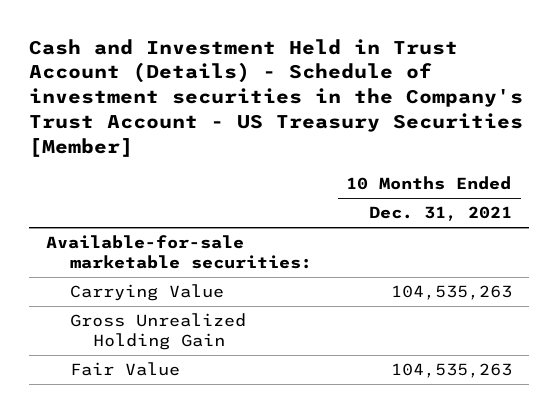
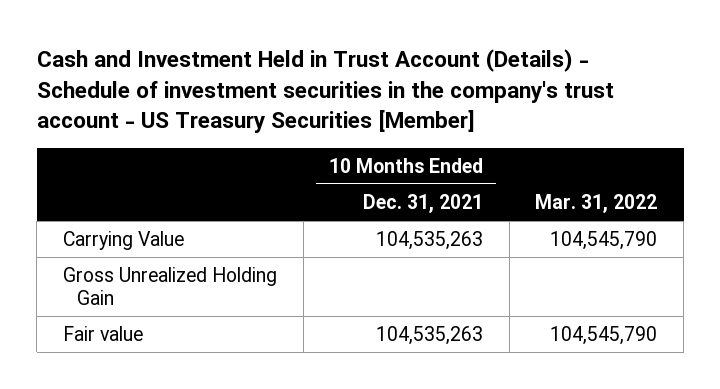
- Cash and Investment Held in Trust Account (Details) - Schedule of investment securities in the Company's Trust Account - US Treasury Securities [Member]
+ Cash and Investment Held in Trust Account (Details) - Schedule of investment securities in the company's trust account - US Treasury Securities [Member]
- | 10 Months Ended Dec. 31, 2021
+ | 10 Months Ended Dec. 31, 2021 | Mar. 31, 2022
- Available-for-sale marketable securities:
- Fair Value | 104,535,263
+ Fair value | 104,535,263 | 104,545,790

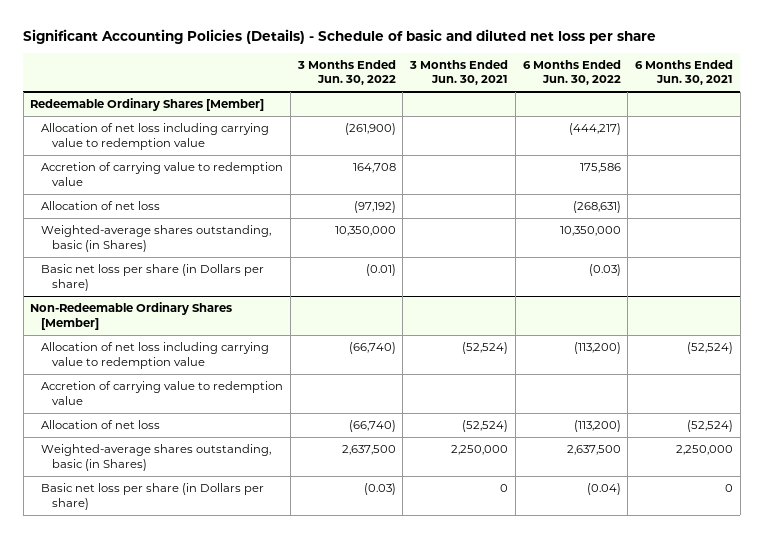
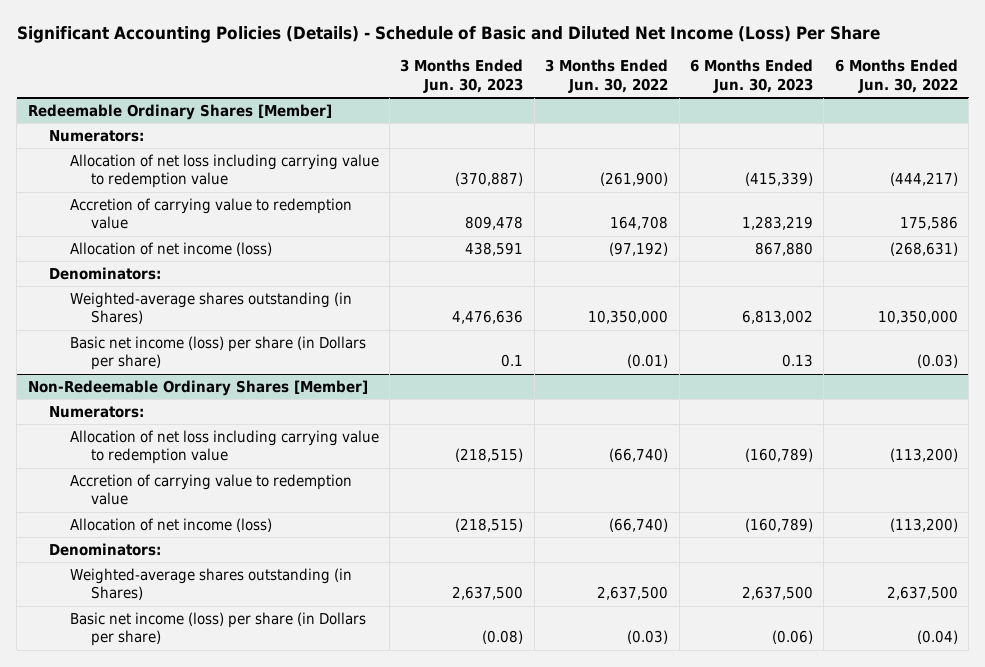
- Significant Accounting Policies (Details) - Schedule of basic and diluted net loss per share
+ Significant Accounting Policies (Details) - Schedule of Basic and Diluted Net Income (Loss) Per Share
- | 3 Months Ended Jun. 30, 2022 | 3 Months Ended Jun. 30, 2021 | 6 Months Ended Jun. 30, 2022 | 6 Months Ended Jun. 30, 2021
+ | 3 Months Ended Jun. 30, 2023 | 3 Months Ended Jun. 30, 2022 | 6 Months Ended Jun. 30, 2023 | 6 Months Ended Jun. 30, 2022
@ Redeemable Ordinary Shares [Member]
+ Numerators:
- Allocation of net loss | (97,192) | | (268,631) |
- Weighted-average shares outstanding, basic (in Shares) | 10,350,000 | | 10,350,000 |
- Basic net loss per share (in Dollars per share) | (0.01) | | (0.03) |
+ Allocation of net income (loss) | 438,591 | (97,192) | 867,880 | (268,631)
+ Denominators:
+ Weighted-average shares outstanding (in Shares) | 4,476,636 | 10,350,000 | 6,813,002 | 10,350,000
+ Basic net income (loss) per share (in Dollars per share) | 0.1 | (0.01) | 0.13 | (0.03)
@ Non-Redeemable Ordinary Shares [Member]
+ Numerators:
- Allocation of net loss | (66,740) | (52,524) | (113,200) | (52,524)
- Weighted-average shares outstanding, basic (in Shares) | 2,637,500 | 2,250,000 | 2,637,500 | 2,250,000
- Basic net loss per share (in Dollars per share) | (0.03) | 0 | (0.04) | 0
+ Allocation of net income (loss) | (218,515) | (66,740) | (160,789) | (113,200)
+ Denominators:
+ Weighted-average shares outstanding (in Shares) | 2,637,500 | 2,637,500 | 2,637,500 | 2,637,500
+ Basic net income (loss) per share (in Dollars per share) | (0.08) | (0.03) | (0.06) | (0.04)

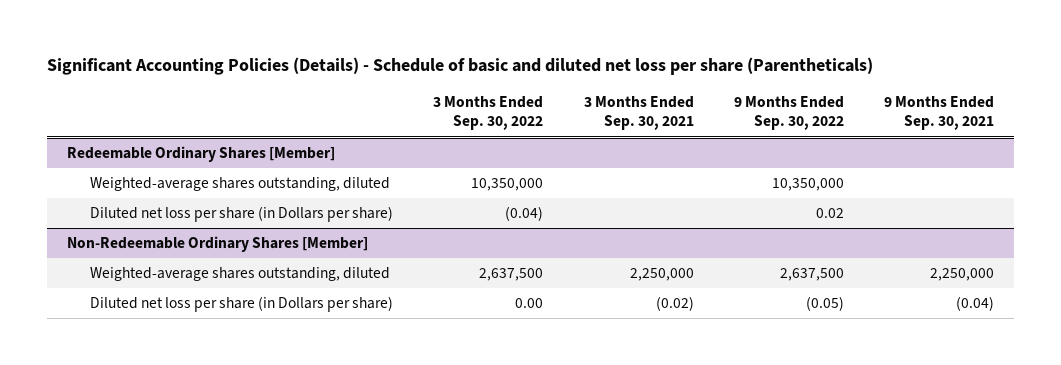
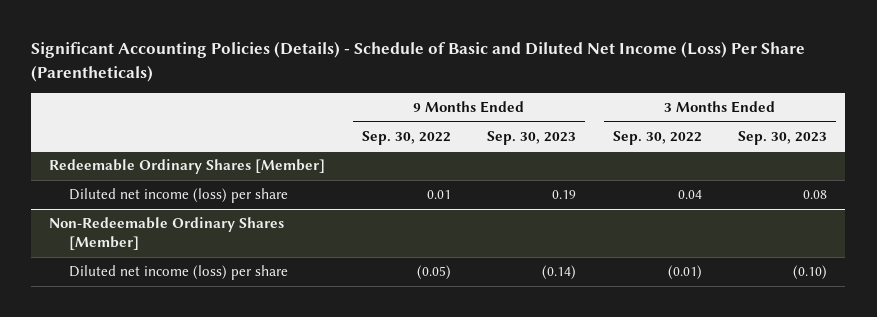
- Significant Accounting Policies (Details) - Schedule of basic and diluted net loss per share (Parentheticals)
+ Significant Accounting Policies (Details) - Schedule of Basic and Diluted Net Income (Loss) Per Share (Parentheticals)
- | 3 Months Ended Sep. 30, 2022 | 3 Months Ended Sep. 30, 2021 | 9 Months Ended Sep. 30, 2022 | 9 Months Ended Sep. 30, 2021
+ | 9 Months Ended Sep. 30, 2022 | 9 Months Ended Sep. 30, 2023 | 3 Months Ended Sep. 30, 2022 | 3 Months Ended Sep. 30, 2023
@ Redeemable Ordinary Shares [Member]
- Weighted-average shares outstanding, diluted | 10,350,000 | | 10,350,000 |
- Diluted net loss per share (in Dollars per share) | (0.04) | | 0.02 |
+ Diluted net income (loss) per share | 0.01 | 0.19 | 0.04 | 0.08
@ Non-Redeemable Ordinary Shares [Member]
- Weighted-average shares outstanding, diluted | 2,637,500 | 2,250,000 | 2,637,500 | 2,250,000
- Diluted net loss per share (in Dollars per share) | 0.00 | (0.02) | (0.05) | (0.04)
+ Diluted net income (loss) per share | (0.05) | (0.14) | (0.01) | (0.10)

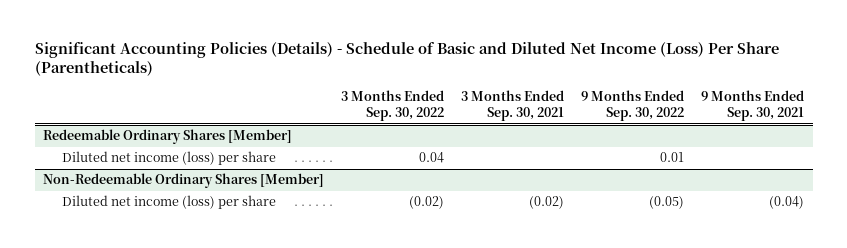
- | 9 Months Ended Sep. 30, 2022 | 9 Months Ended Sep. 30, 2023 | 3 Months Ended Sep. 30, 2022 | 3 Months Ended Sep. 30, 2023
+ | 3 Months Ended Sep. 30, 2022 | 3 Months Ended Sep. 30, 2021 | 9 Months Ended Sep. 30, 2022 | 9 Months Ended Sep. 30, 2021
@ Non-Redeemable Ordinary Shares [Member]
- Diluted net income (loss) per share | (0.05) | (0.14) | (0.01) | (0.10)
+ Diluted net income (loss) per share | (0.02) | (0.02) | (0.05) | (0.04)

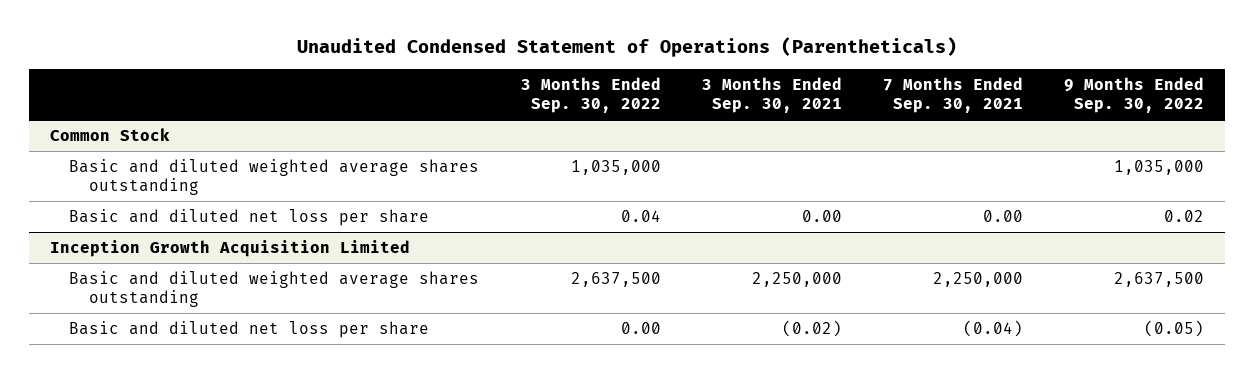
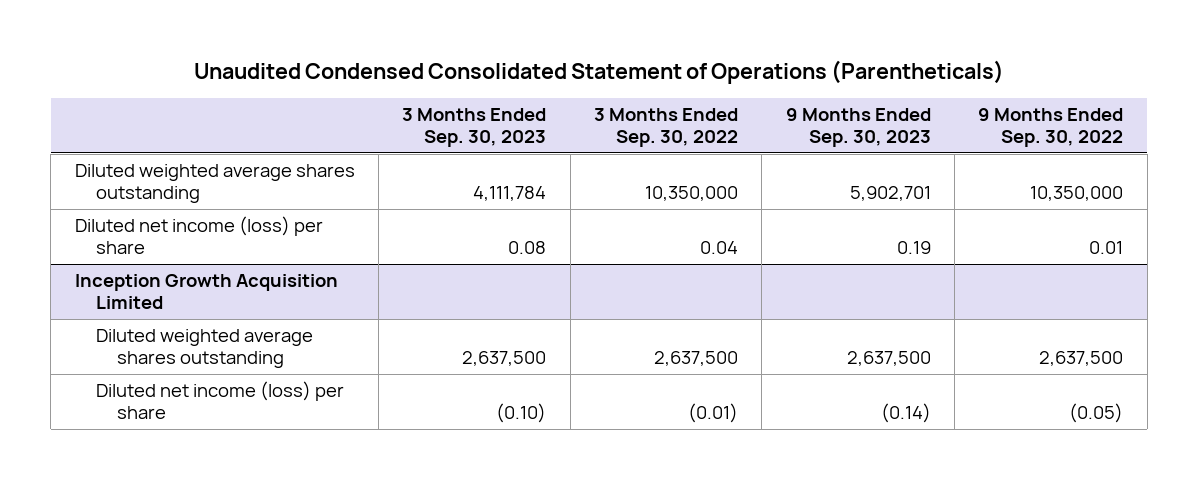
- Unaudited Condensed Statement of Operations (Parentheticals)
+ Unaudited Condensed Consolidated Statement of Operations (Parentheticals)
- | 3 Months Ended Sep. 30, 2022 | 3 Months Ended Sep. 30, 2021 | 7 Months Ended Sep. 30, 2021 | 9 Months Ended Sep. 30, 2022
+ | 3 Months Ended Sep. 30, 2023 | 3 Months Ended Sep. 30, 2022 | 9 Months Ended Sep. 30, 2023 | 9 Months Ended Sep. 30, 2022
- Common Stock
- Basic and diluted weighted average shares outstanding | 1,035,000 | | | 1,035,000
- Basic and diluted net loss per share | 0.04 | 0.00 | 0.00 | 0.02
+ Diluted weighted average shares outstanding | 4,111,784 | 10,350,000 | 5,902,701 | 10,350,000
+ Diluted net income (loss) per share | 0.08 | 0.04 | 0.19 | 0.01
@ Inception Growth Acquisition Limited
- Basic and diluted weighted average shares outstanding | 2,637,500 | 2,250,000 | 2,250,000 | 2,637,500
- Basic and diluted net loss per share | 0.00 | (0.02) | (0.04) | (0.05)
+ Diluted weighted average shares outstanding | 2,637,500 | 2,637,500 | 2,637,500 | 2,637,500
+ Diluted net income (loss) per share | (0.10) | (0.01) | (0.14) | (0.05)

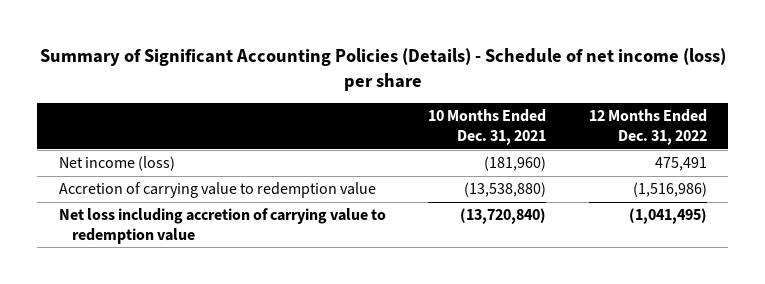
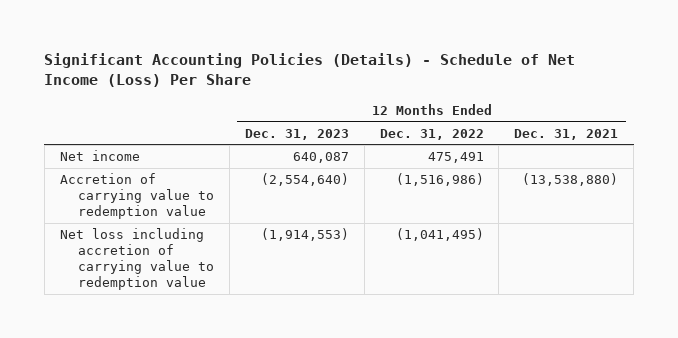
- Summary of Significant Accounting Policies (Details) - Schedule of net income (loss) per share
+ Significant Accounting Policies (Details) - Schedule of Net Income (Loss) Per Share
- | 10 Months Ended Dec. 31, 2021 | 12 Months Ended Dec. 31, 2022
+ | 12 Months Ended Dec. 31, 2023 | 12 Months Ended Dec. 31, 2022 | 12 Months Ended Dec. 31, 2021
- Net income (loss) | (181,960) | 475,491
+ Net income | 640,087 | 475,491 |

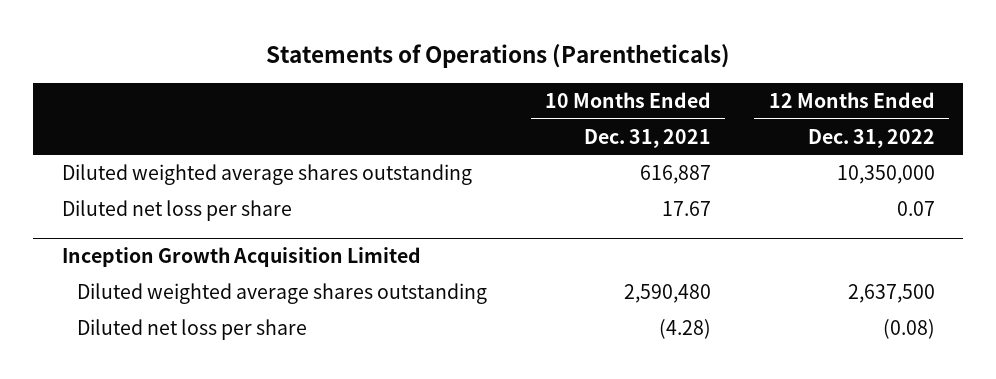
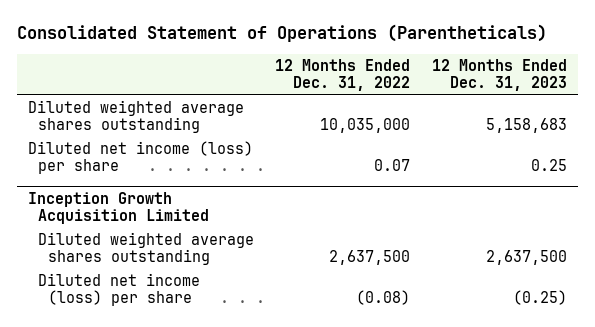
- Statements of Operations (Parentheticals)
+ Consolidated Statement of Operations (Parentheticals)
- | 10 Months Ended Dec. 31, 2021 | 12 Months Ended Dec. 31, 2022
+ | 12 Months Ended Dec. 31, 2022 | 12 Months Ended Dec. 31, 2023
- Diluted weighted average shares outstanding | 616,887 | 10,350,000
- Diluted net loss per share | 17.67 | 0.07
+ Diluted weighted average shares outstanding | 10,035,000 | 5,158,683
+ Diluted net income (loss) per share | 0.07 | 0.25
@ Inception Growth Acquisition Limited
- Diluted net loss per share | (4.28) | (0.08)
+ Diluted net income (loss) per share | (0.08) | (0.25)

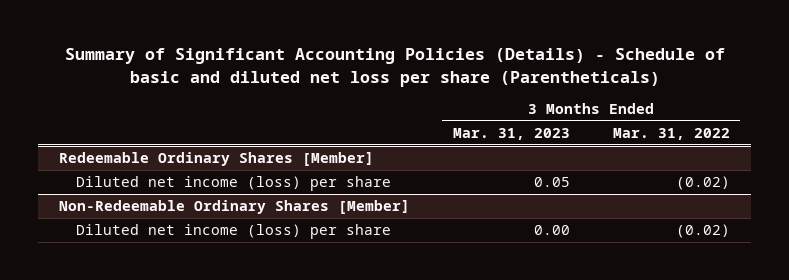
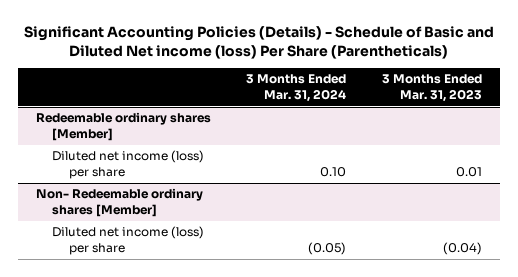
- Summary of Significant Accounting Policies (Details) - Schedule of basic and diluted net loss per share (Parentheticals)
+ Significant Accounting Policies (Details) - Schedule of Basic and Diluted Net income (loss) Per Share (Parentheticals)
- | 3 Months Ended Mar. 31, 2023 | 3 Months Ended Mar. 31, 2022
+ | 3 Months Ended Mar. 31, 2024 | 3 Months Ended Mar. 31, 2023
- Redeemable Ordinary Shares [Member]
- Diluted net income (loss) per share | 0.05 | (0.02)
- Non-Redeemable Ordinary Shares [Member]
- Diluted net income (loss) per share | 0.00 | (0.02)
+ Redeemable ordinary shares [Member]
+ Diluted net income (loss) per share | 0.10 | 0.01
+ Non- Redeemable ordinary shares [Member]
+ Diluted net income (loss) per share | (0.05) | (0.04)

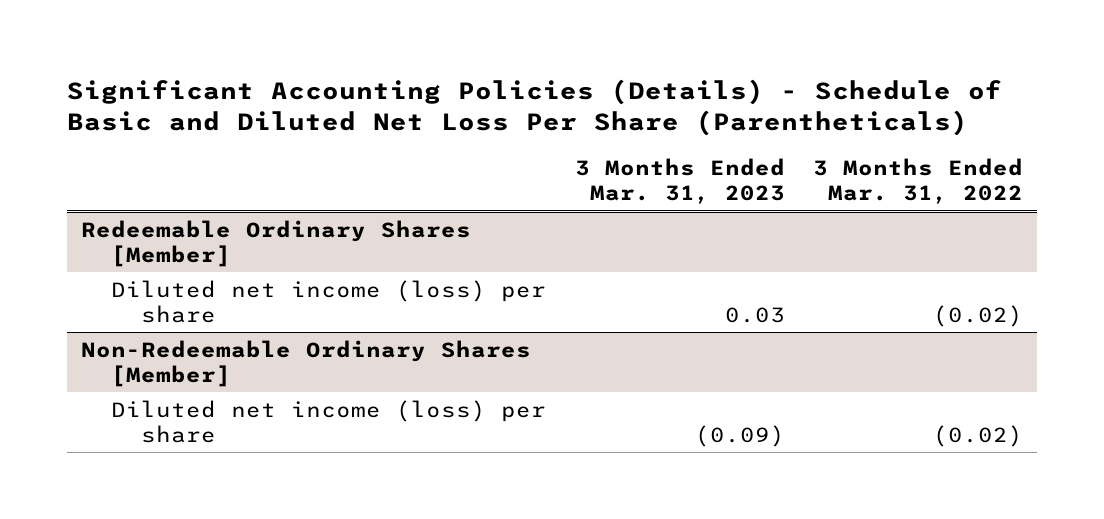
- Significant Accounting Policies (Details) - Schedule of Basic and Diluted Net income (loss) Per Share (Parentheticals)
+ Significant Accounting Policies (Details) - Schedule of Basic and Diluted Net Loss Per Share (Parentheticals)
- | 3 Months Ended Mar. 31, 2024 | 3 Months Ended Mar. 31, 2023
+ | 3 Months Ended Mar. 31, 2023 | 3 Months Ended Mar. 31, 2022
- Redeemable ordinary shares [Member]
- Diluted net income (loss) per share | 0.10 | 0.01
- Non- Redeemable ordinary shares [Member]
- Diluted net income (loss) per share | (0.05) | (0.04)
+ Redeemable Ordinary Shares [Member]
+ Diluted net income (loss) per share | 0.03 | (0.02)
+ Non-Redeemable Ordinary Shares [Member]
+ Diluted net income (loss) per share | (0.09) | (0.02)

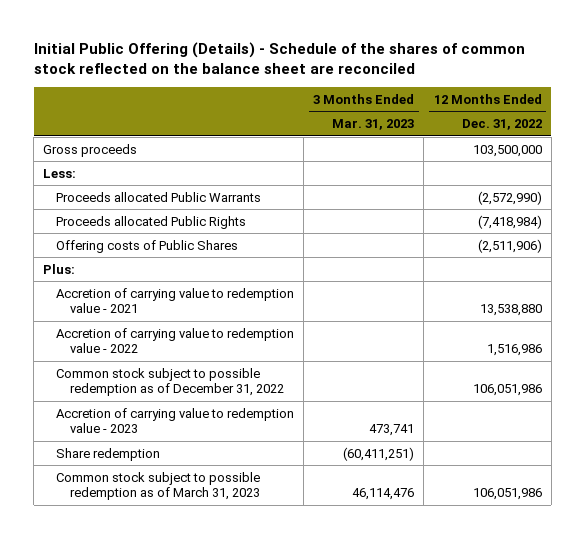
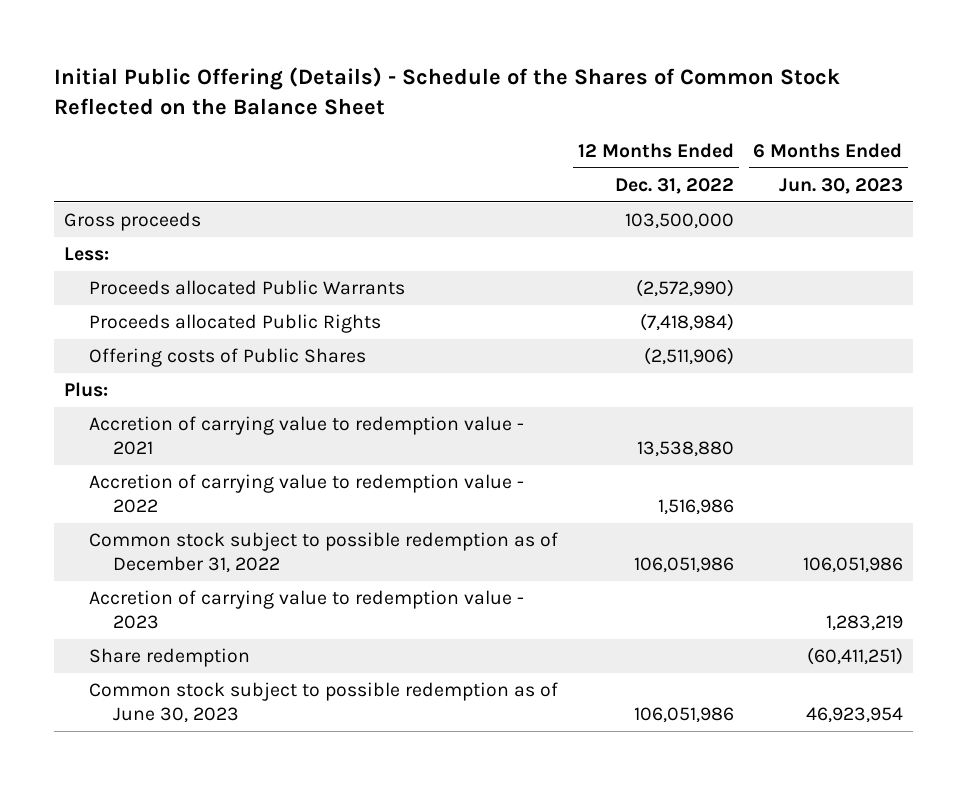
- Initial Public Offering (Details) - Schedule of the shares of common stock reflected on the balance sheet are reconciled
+ Initial Public Offering (Details) - Schedule of the Shares of Common Stock Reflected on the Balance Sheet
- | 3 Months Ended Mar. 31, 2023 | 12 Months Ended Dec. 31, 2022
+ | 12 Months Ended Dec. 31, 2022 | 6 Months Ended Jun. 30, 2023
- Common stock subject to possible redemption as of March 31, 2023 | 46,114,476 | 106,051,986
+ Common stock subject to possible redemption as of June 30, 2023 | 106,051,986 | 46,923,954

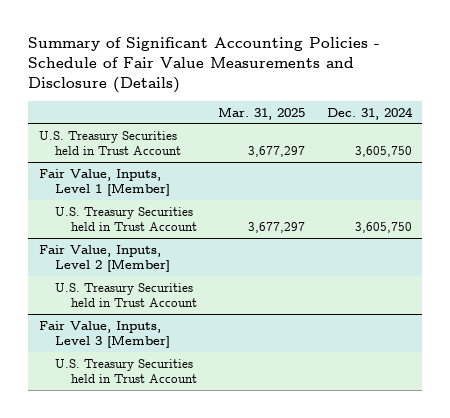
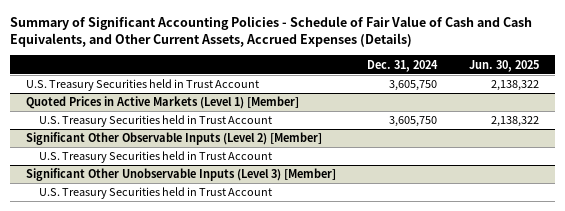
- Summary of Significant Accounting Policies - Schedule of Fair Value Measurements and Disclosure (Details)
+ Summary of Significant Accounting Policies - Schedule of Fair Value of Cash and Cash Equivalents, and Other Current Assets, Accrued Expenses (Details)
- | Mar. 31, 2025 | Dec. 31, 2024
+ | Dec. 31, 2024 | Jun. 30, 2025
- Fair Value, Inputs, Level 1 [Member]
+ Quoted Prices in Active Markets (Level 1) [Member]
- Fair Value, Inputs, Level 2 [Member]
+ Significant Other Observable Inputs (Level 2) [Member]
- Fair Value, Inputs, Level 3 [Member]
+ Significant Other Unobservable Inputs (Level 3) [Member]

